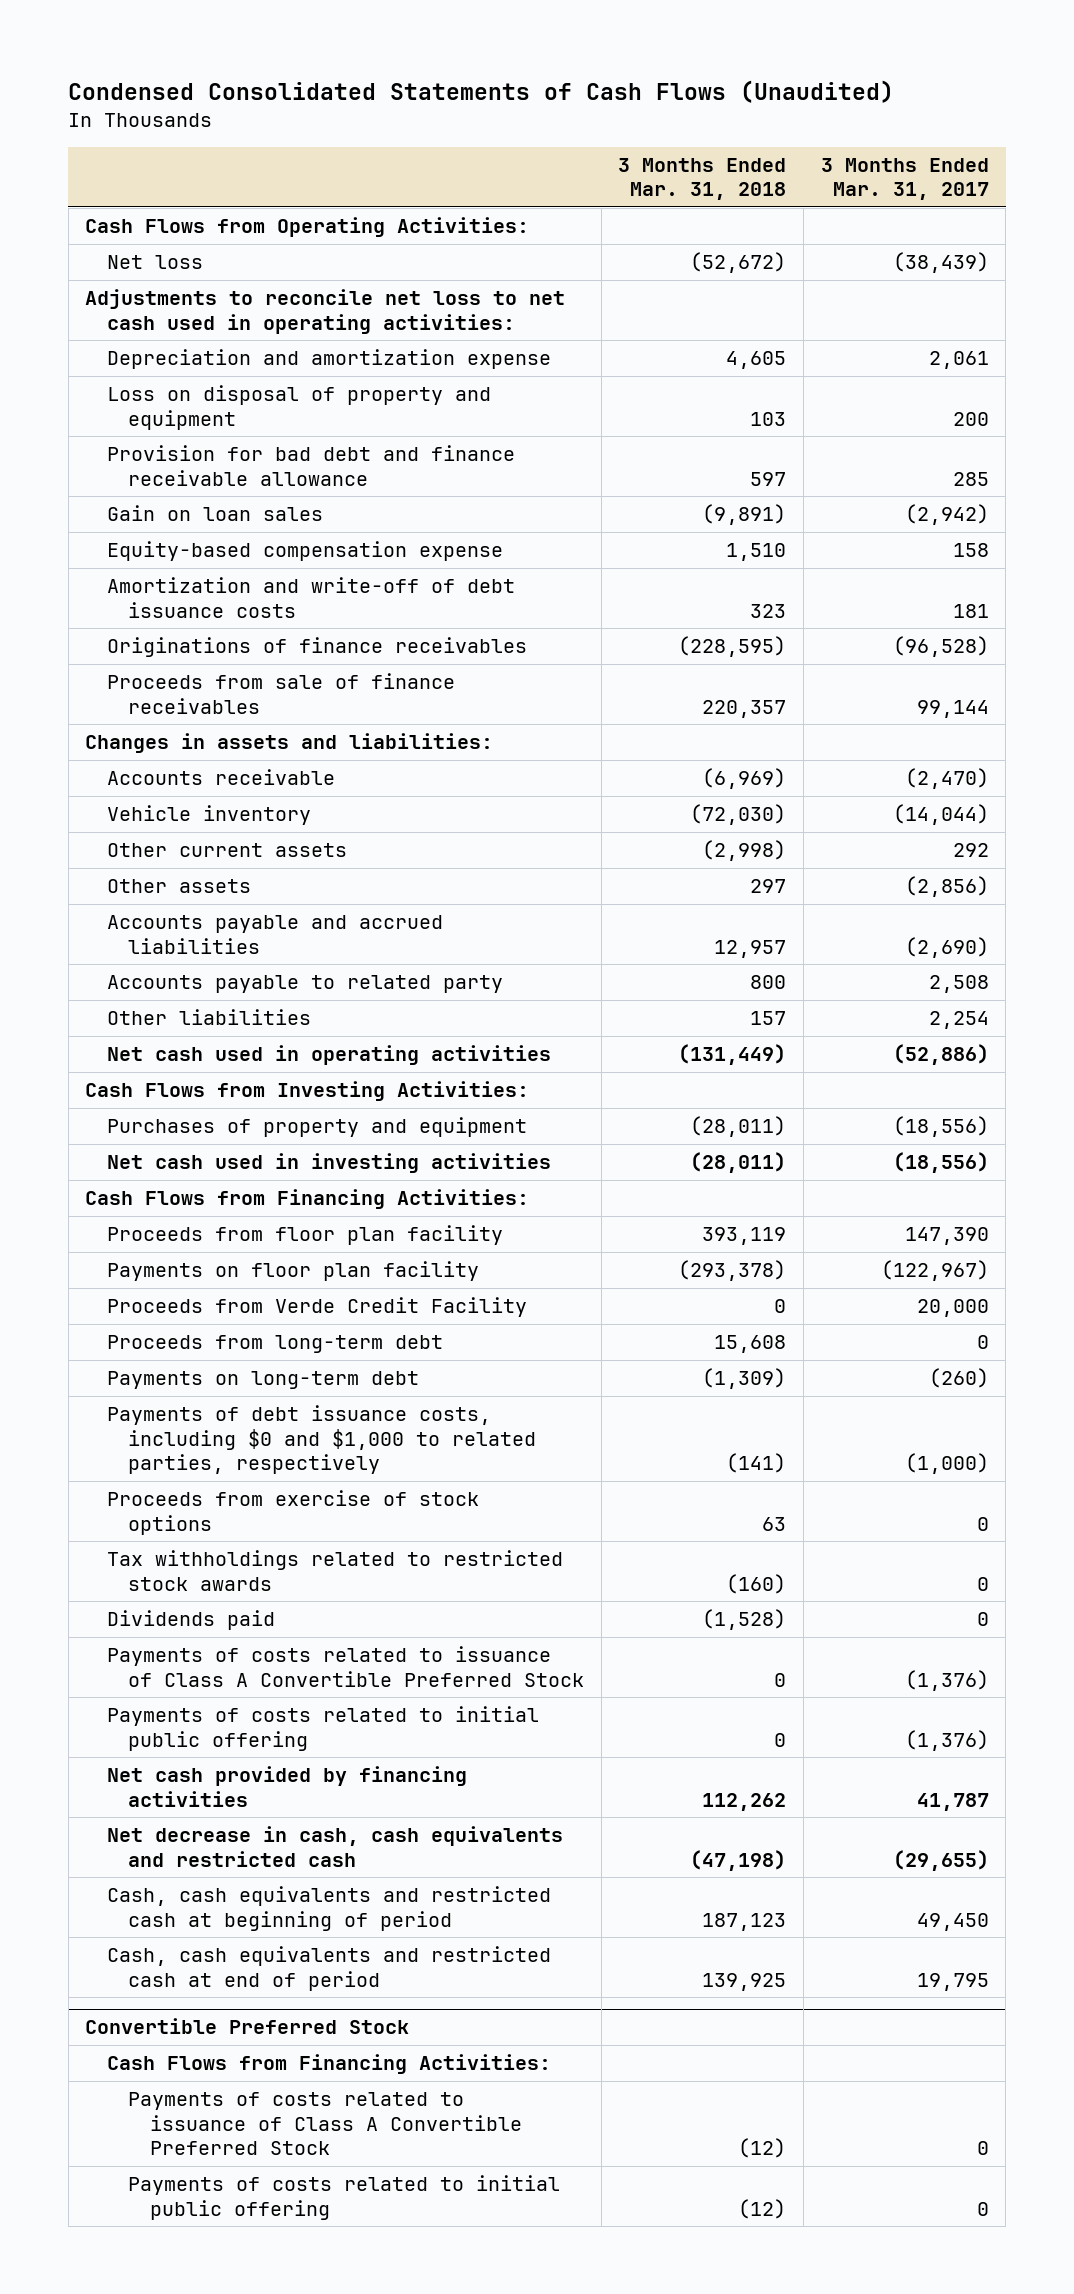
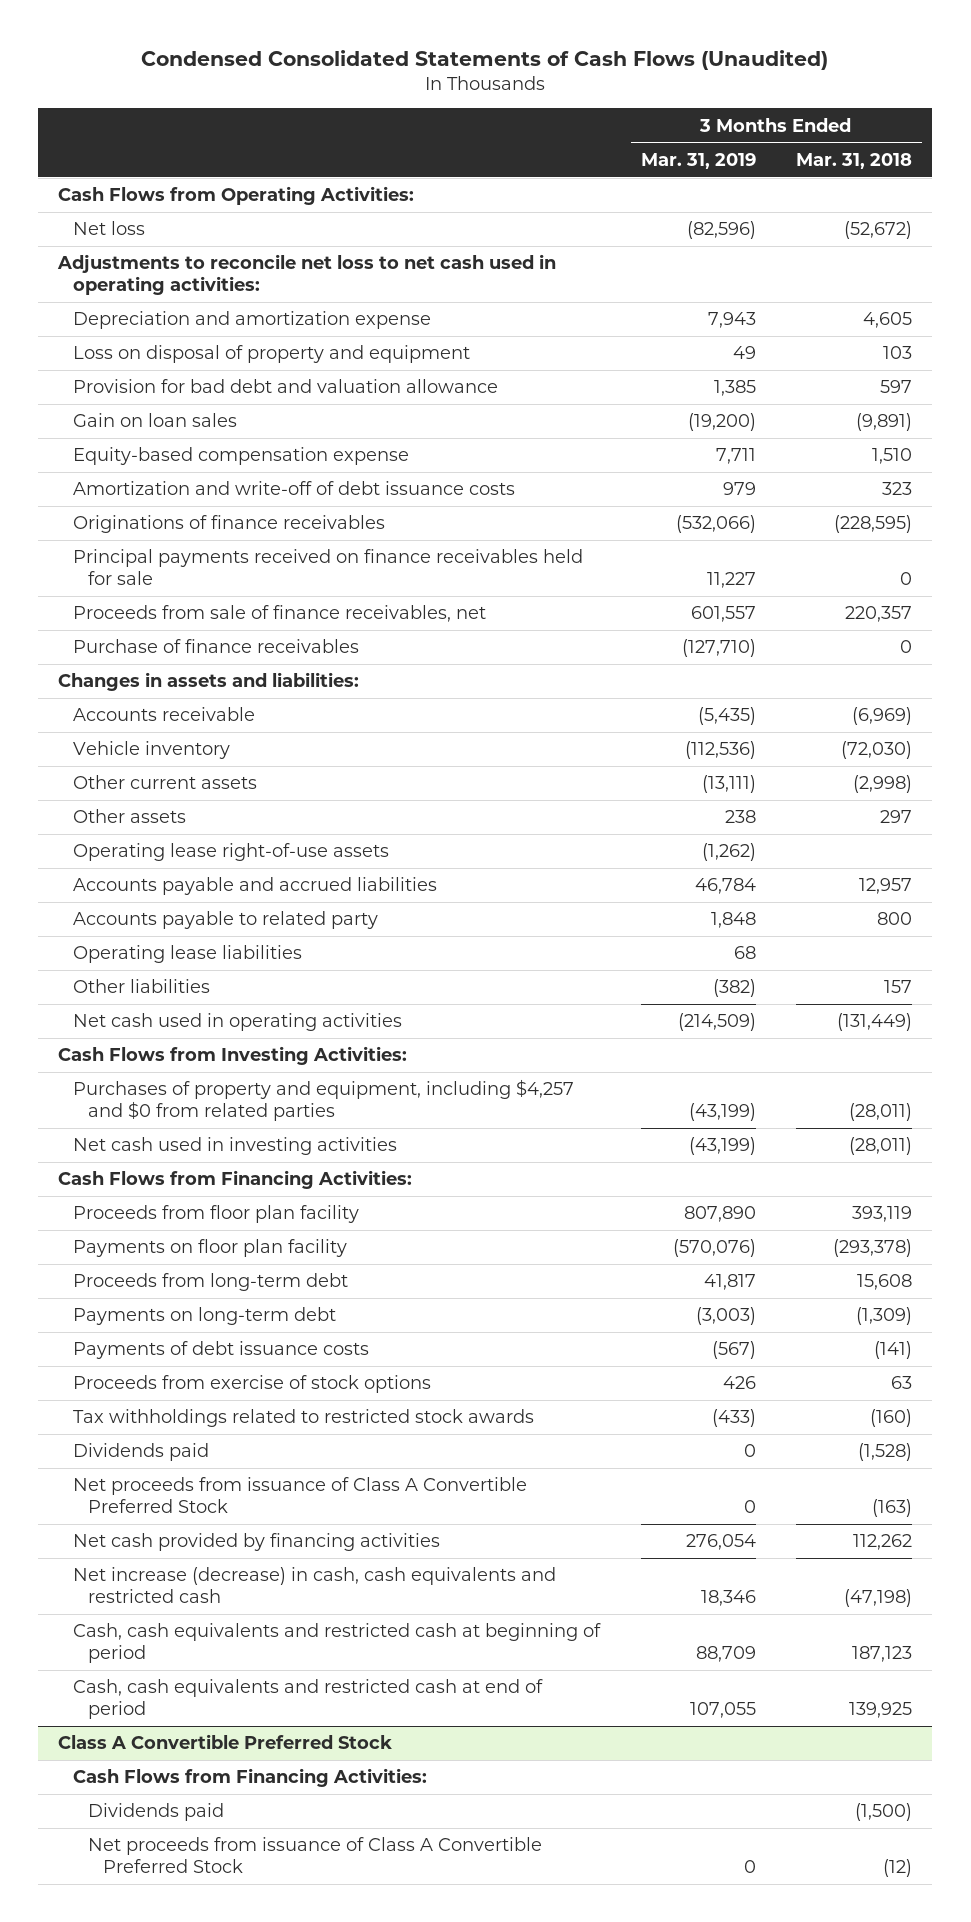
- | 3 Months Ended Mar. 31, 2018 | 3 Months Ended Mar. 31, 2017
+ | 3 Months Ended Mar. 31, 2019 | 3 Months Ended Mar. 31, 2018
- Provision for bad debt and finance receivable allowance | 597 | 285
+ Provision for bad debt and valuation allowance | 1,385 | 597
- Proceeds from sale of finance receivables | 220,357 | 99,144
+ Principal payments received on finance receivables held for sale | 11,227 | 0
+ Proceeds from sale of finance receivables, net | 601,557 | 220,357
+ Purchase of finance receivables | (127,710) | 0
+ Operating lease right-of-use assets | (1,262) |
+ Operating lease liabilities | 68 |
- Purchases of property and equipment | (28,011) | (18,556)
+ Purchases of property and equipment, including $4,257 and $0 from related parties | (43,199) | (28,011)
- Proceeds from Verde Credit Facility | 0 | 20,000
- Payments of debt issuance costs, including $0 and $1,000 to related parties, respectively | (141) | (1,000)
+ Payments of debt issuance costs | (567) | (141)
- Payments of costs related to issuance of Class A Convertible Preferred Stock | 0 | (1,376)
- Payments of costs related to initial public offering | 0 | (1,376)
+ Net proceeds from issuance of Class A Convertible Preferred Stock | 0 | (163)
- Net decrease in cash, cash equivalents and restricted cash | (47,198) | (29,655)
+ Net increase (decrease) in cash, cash equivalents and restricted cash | 18,346 | (47,198)
- Convertible Preferred Stock
+ Class A Convertible Preferred Stock
- Payments of costs related to issuance of Class A Convertible Preferred Stock | (12) | 0
- Payments of costs related to initial public offering | (12) | 0
+ Dividends paid | | (1,500)
+ Net proceeds from issuance of Class A Convertible Preferred Stock | 0 | (12)

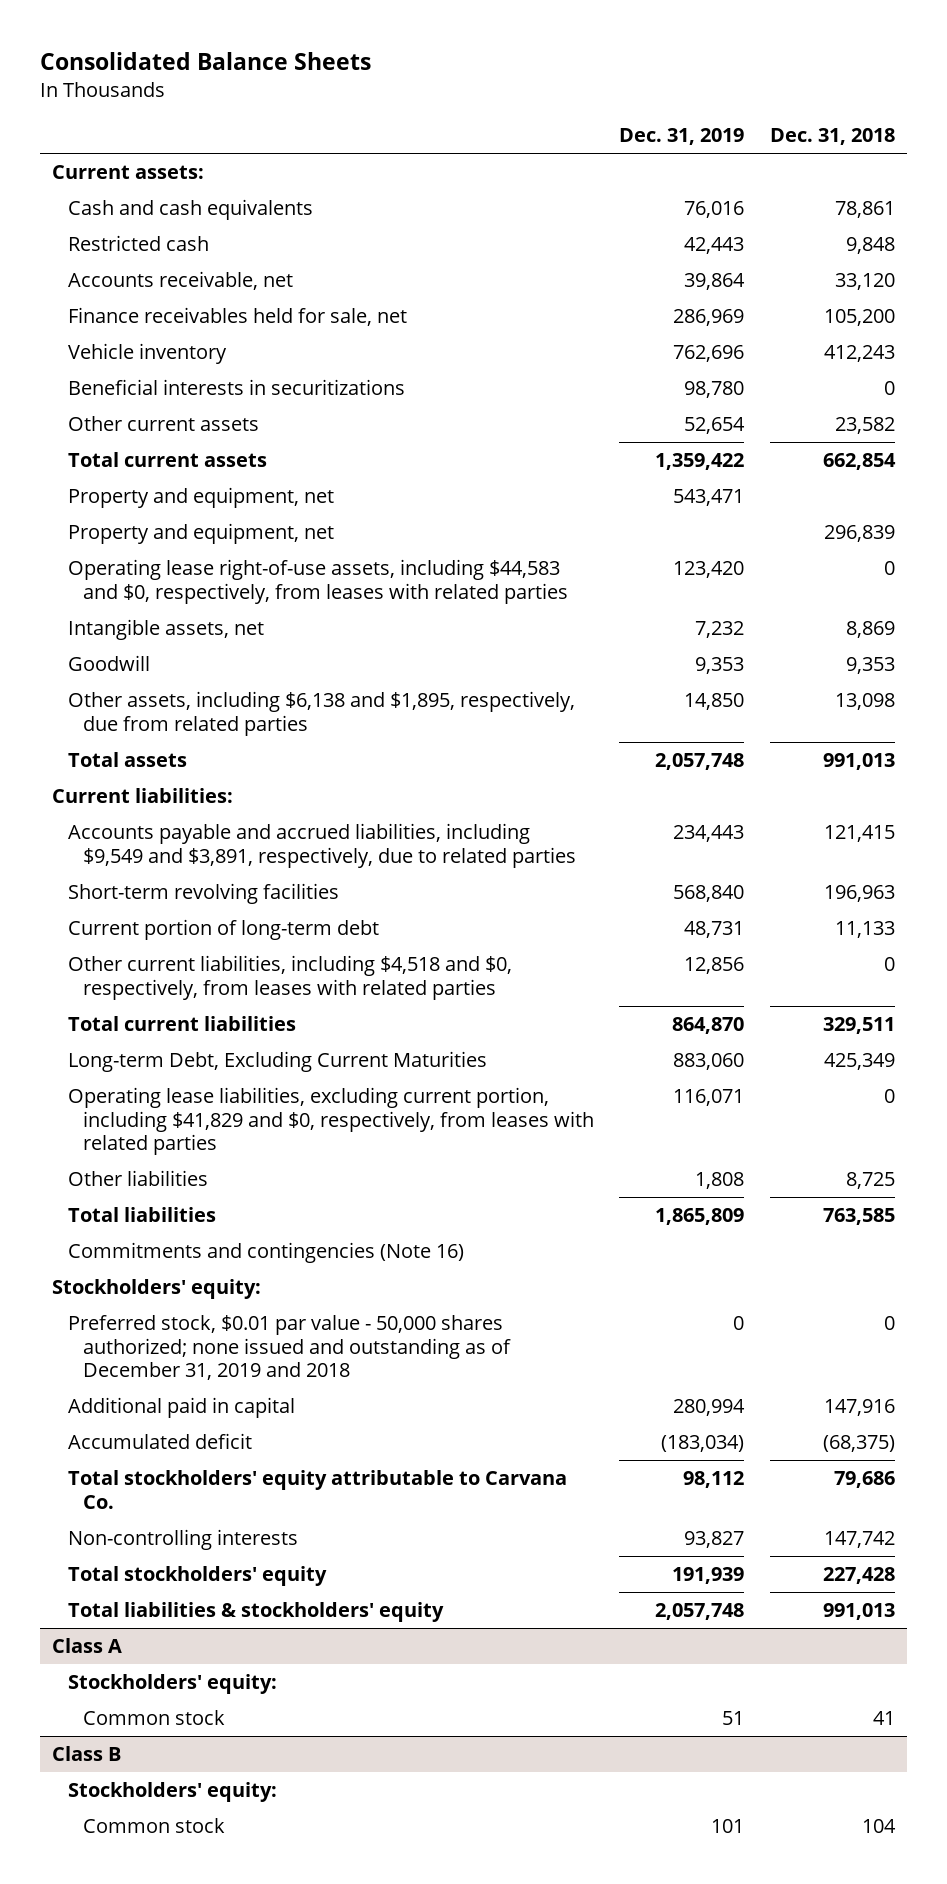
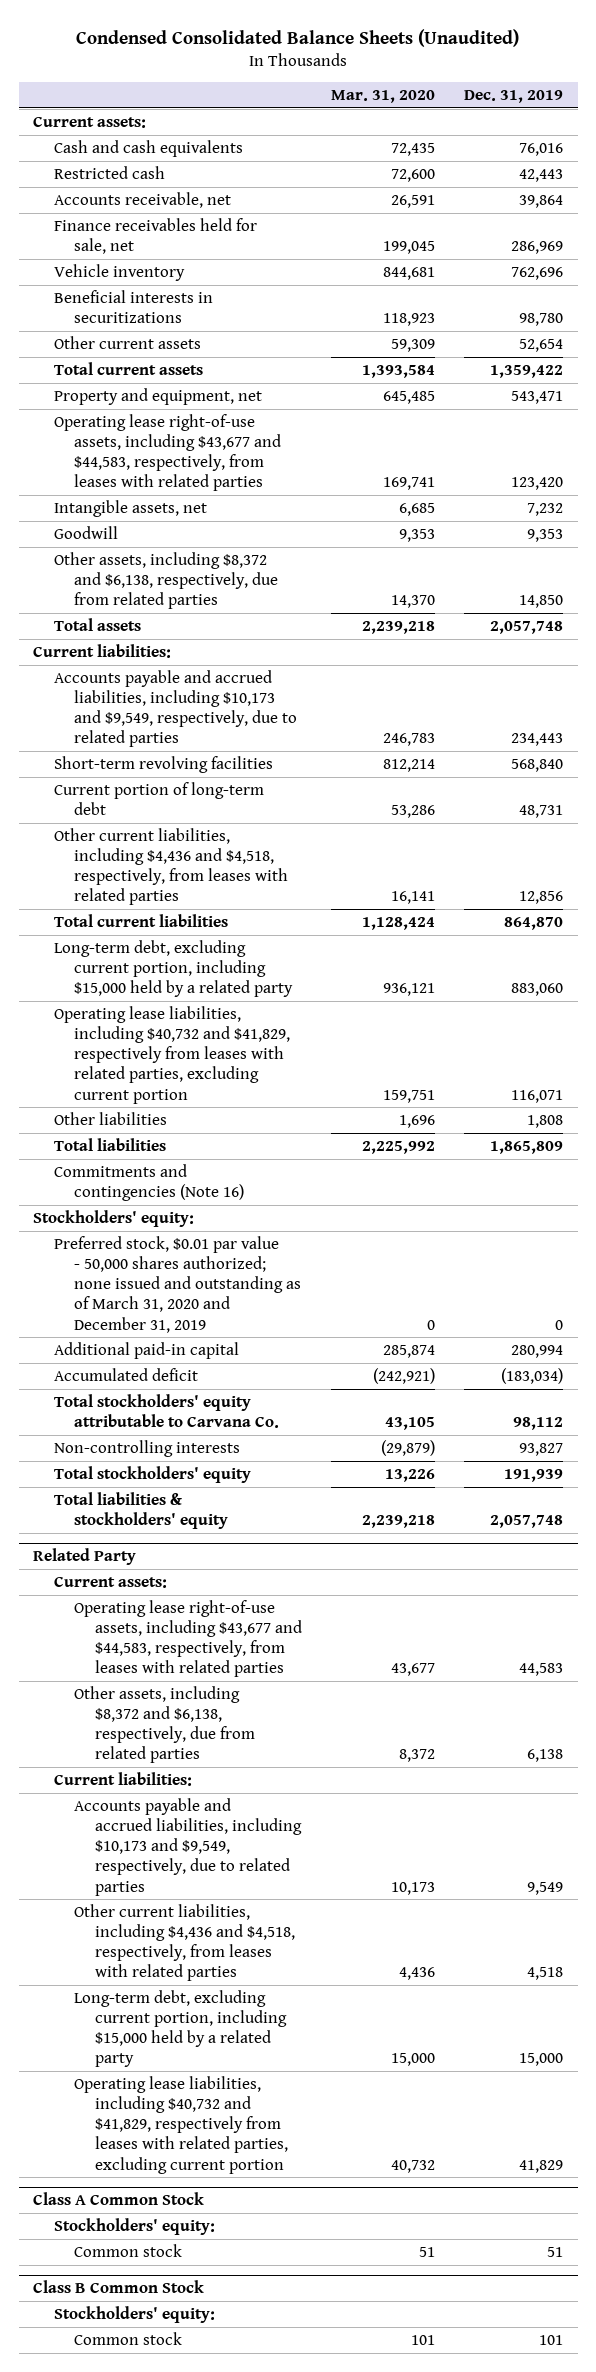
- Consolidated Balance Sheets
+ Condensed Consolidated Balance Sheets (Unaudited)
- | Dec. 31, 2019 | Dec. 31, 2018
+ | Mar. 31, 2020 | Dec. 31, 2019
- Property and equipment, net | | 296,839
- Operating lease right-of-use assets, including $44,583 and $0, respectively, from leases with related parties | 123,420 | 0
+ Operating lease right-of-use assets, including $43,677 and $44,583, respectively, from leases with related parties | 169,741 | 123,420
- Other assets, including $6,138 and $1,895, respectively, due from related parties | 14,850 | 13,098
+ Other assets, including $8,372 and $6,138, respectively, due from related parties | 14,370 | 14,850
- Accounts payable and accrued liabilities, including $9,549 and $3,891, respectively, due to related parties | 234,443 | 121,415
+ Accounts payable and accrued liabilities, including $10,173 and $9,549, respectively, due to related parties | 246,783 | 234,443
- Other current liabilities, including $4,518 and $0, respectively, from leases with related parties | 12,856 | 0
+ Other current liabilities, including $4,436 and $4,518, respectively, from leases with related parties | 16,141 | 12,856
- Long-term Debt, Excluding Current Maturities | 883,060 | 425,349
- Operating lease liabilities, excluding current portion, including $41,829 and $0, respectively, from leases with related parties | 116,071 | 0
+ Long-term debt, excluding current portion, including $15,000 held by a related party | 936,121 | 883,060
+ Operating lease liabilities, including $40,732 and $41,829, respectively from leases with related parties, excluding current portion | 159,751 | 116,071
- Preferred stock, $0.01 par value - 50,000 shares authorized; none issued and outstanding as of December 31, 2019 and 2018 | 0 | 0
- Additional paid in capital | 280,994 | 147,916
+ Preferred stock, $0.01 par value - 50,000 shares authorized; none issued and outstanding as of March 31, 2020 and December 31, 2019 | 0 | 0
+ Additional paid-in capital | 285,874 | 280,994
- Class A
+ Related Party
+ Current assets:
+ Operating lease right-of-use assets, including $43,677 and $44,583, respectively, from leases with related parties | 43,677 | 44,583
+ Other assets, including $8,372 and $6,138, respectively, due from related parties | 8,372 | 6,138
+ Current liabilities:
+ Accounts payable and accrued liabilities, including $10,173 and $9,549, respectively, due to related parties | 10,173 | 9,549
+ Other current liabilities, including $4,436 and $4,518, respectively, from leases with related parties | 4,436 | 4,518
+ Long-term debt, excluding current portion, including $15,000 held by a related party | 15,000 | 15,000
+ Operating lease liabilities, including $40,732 and $41,829, respectively from leases with related parties, excluding current portion | 40,732 | 41,829
+ Class A Common Stock
- Class B
+ Class B Common Stock

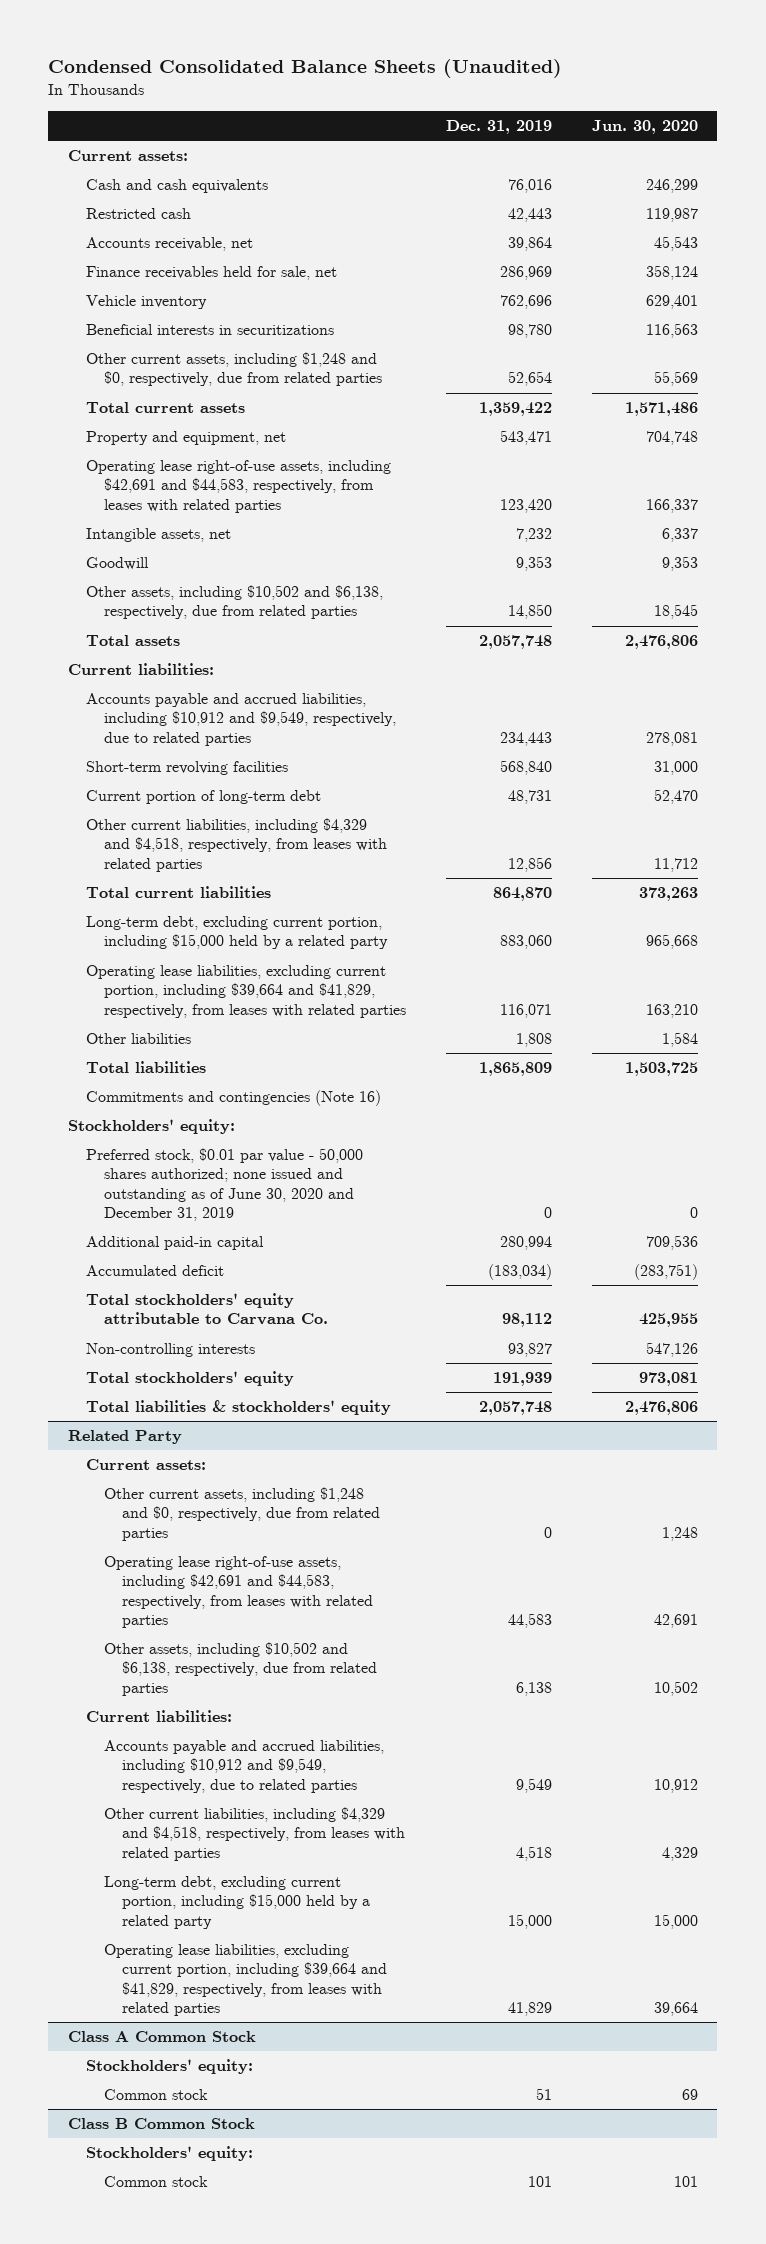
- | Mar. 31, 2020 | Dec. 31, 2019
+ | Dec. 31, 2019 | Jun. 30, 2020
- Other current assets | 59,309 | 52,654
+ Other current assets, including $1,248 and $0, respectively, due from related parties | 52,654 | 55,569
- Operating lease right-of-use assets, including $43,677 and $44,583, respectively, from leases with related parties | 169,741 | 123,420
+ Operating lease right-of-use assets, including $42,691 and $44,583, respectively, from leases with related parties | 123,420 | 166,337
- Other assets, including $8,372 and $6,138, respectively, due from related parties | 14,370 | 14,850
+ Other assets, including $10,502 and $6,138, respectively, due from related parties | 14,850 | 18,545
- Accounts payable and accrued liabilities, including $10,173 and $9,549, respectively, due to related parties | 246,783 | 234,443
+ Accounts payable and accrued liabilities, including $10,912 and $9,549, respectively, due to related parties | 234,443 | 278,081
- Other current liabilities, including $4,436 and $4,518, respectively, from leases with related parties | 16,141 | 12,856
+ Other current liabilities, including $4,329 and $4,518, respectively, from leases with related parties | 12,856 | 11,712
- Operating lease liabilities, including $40,732 and $41,829, respectively from leases with related parties, excluding current portion | 159,751 | 116,071
+ Operating lease liabilities, excluding current portion, including $39,664 and $41,829, respectively, from leases with related parties | 116,071 | 163,210
- Preferred stock, $0.01 par value - 50,000 shares authorized; none issued and outstanding as of March 31, 2020 and December 31, 2019 | 0 | 0
+ Preferred stock, $0.01 par value - 50,000 shares authorized; none issued and outstanding as of June 30, 2020 and December 31, 2019 | 0 | 0
@ Related Party
- Operating lease right-of-use assets, including $43,677 and $44,583, respectively, from leases with related parties | 43,677 | 44,583
- Other assets, including $8,372 and $6,138, respectively, due from related parties | 8,372 | 6,138
+ Other current assets, including $1,248 and $0, respectively, due from related parties | 0 | 1,248
+ Operating lease right-of-use assets, including $42,691 and $44,583, respectively, from leases with related parties | 44,583 | 42,691
+ Other assets, including $10,502 and $6,138, respectively, due from related parties | 6,138 | 10,502
- Accounts payable and accrued liabilities, including $10,173 and $9,549, respectively, due to related parties | 10,173 | 9,549
- Other current liabilities, including $4,436 and $4,518, respectively, from leases with related parties | 4,436 | 4,518
+ Accounts payable and accrued liabilities, including $10,912 and $9,549, respectively, due to related parties | 9,549 | 10,912
+ Other current liabilities, including $4,329 and $4,518, respectively, from leases with related parties | 4,518 | 4,329
- Operating lease liabilities, including $40,732 and $41,829, respectively from leases with related parties, excluding current portion | 40,732 | 41,829
+ Operating lease liabilities, excluding current portion, including $39,664 and $41,829, respectively, from leases with related parties | 41,829 | 39,664

